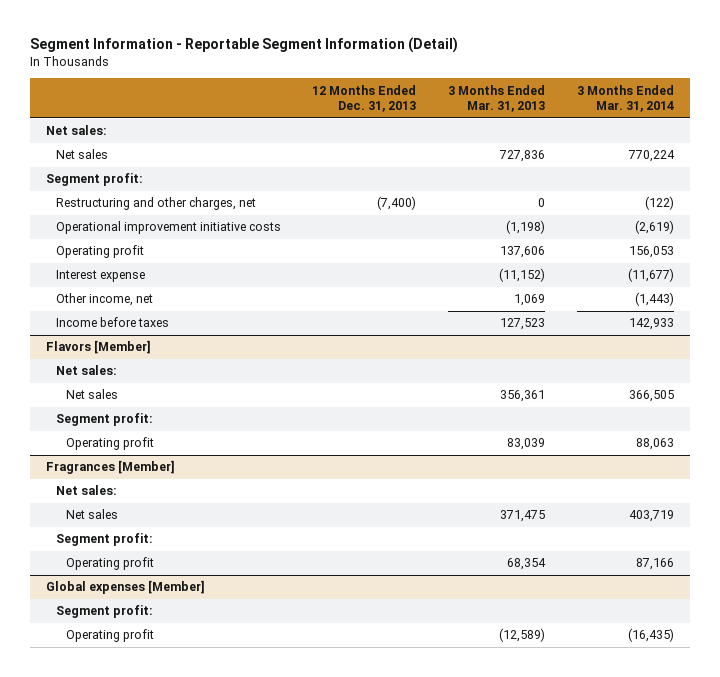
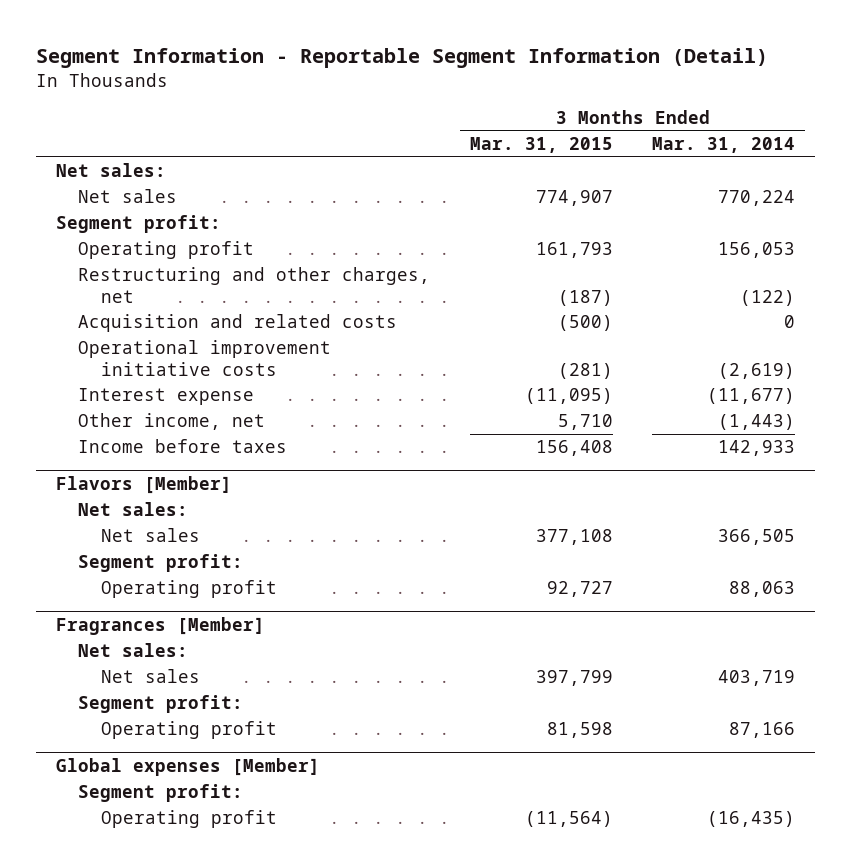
- | 12 Months Ended Dec. 31, 2013 | 3 Months Ended Mar. 31, 2013 | 3 Months Ended Mar. 31, 2014
+ | 3 Months Ended Mar. 31, 2015 | 3 Months Ended Mar. 31, 2014
moved up: Operating profit | 161,793 | 156,053
+ Acquisition and related costs | (500) | 0

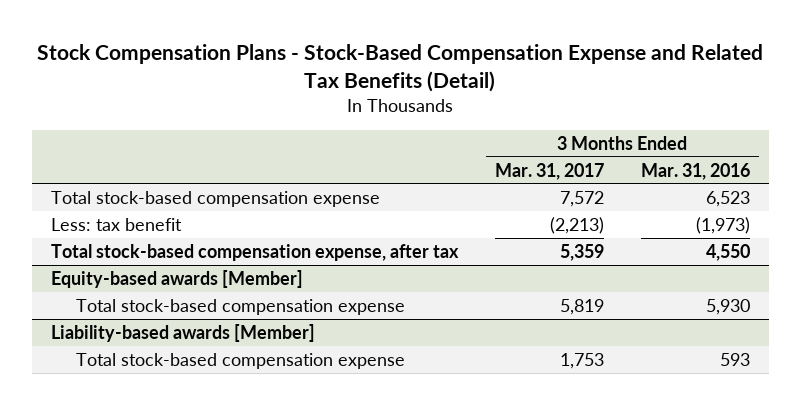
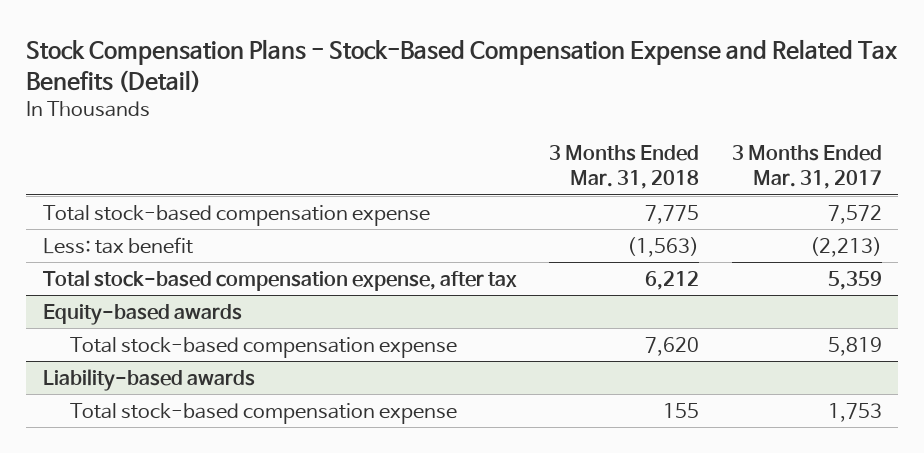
- | 3 Months Ended Mar. 31, 2017 | 3 Months Ended Mar. 31, 2016
+ | 3 Months Ended Mar. 31, 2018 | 3 Months Ended Mar. 31, 2017
- Equity-based awards [Member]
+ Equity-based awards
- Liability-based awards [Member]
+ Liability-based awards

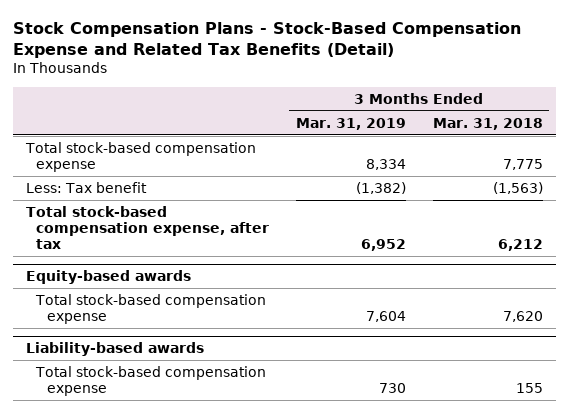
- | 3 Months Ended Mar. 31, 2018 | 3 Months Ended Mar. 31, 2017
+ | 3 Months Ended Mar. 31, 2019 | 3 Months Ended Mar. 31, 2018
- Less: tax benefit | (1,563) | (2,213)
+ Less: Tax benefit | (1,382) | (1,563)

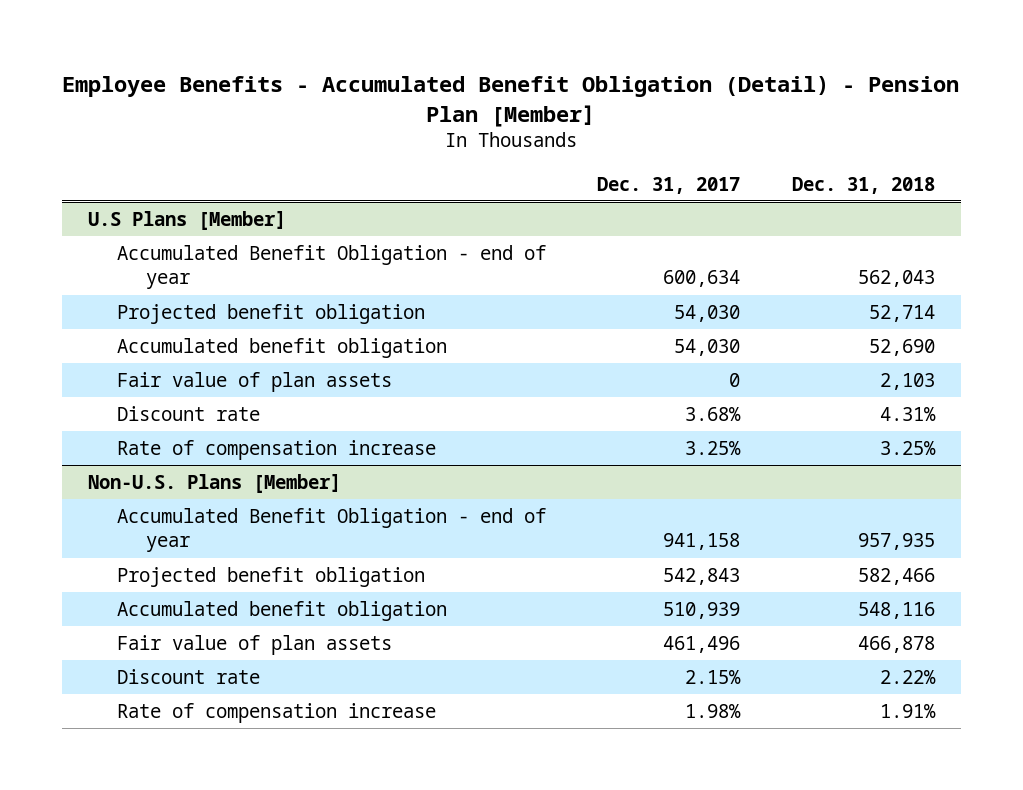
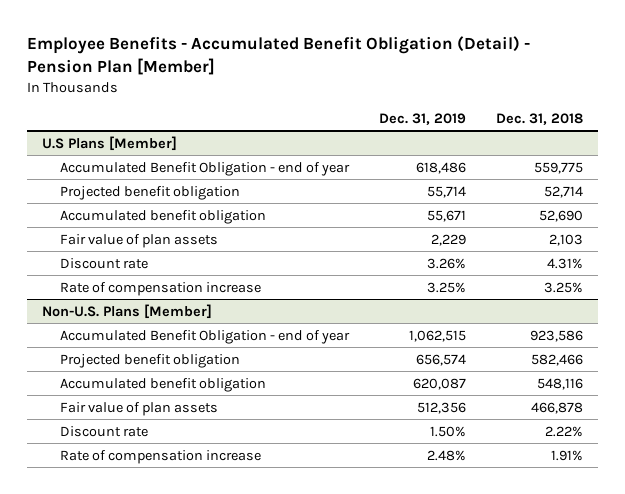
- | Dec. 31, 2017 | Dec. 31, 2018
+ | Dec. 31, 2019 | Dec. 31, 2018
@ U.S Plans [Member]
- Accumulated Benefit Obligation - end of year | 600,634 | 562,043
+ Accumulated Benefit Obligation - end of year | 618,486 | 559,775
@ Non-U.S. Plans [Member]
- Accumulated Benefit Obligation - end of year | 941,158 | 957,935
+ Accumulated Benefit Obligation - end of year | 1,062,515 | 923,586

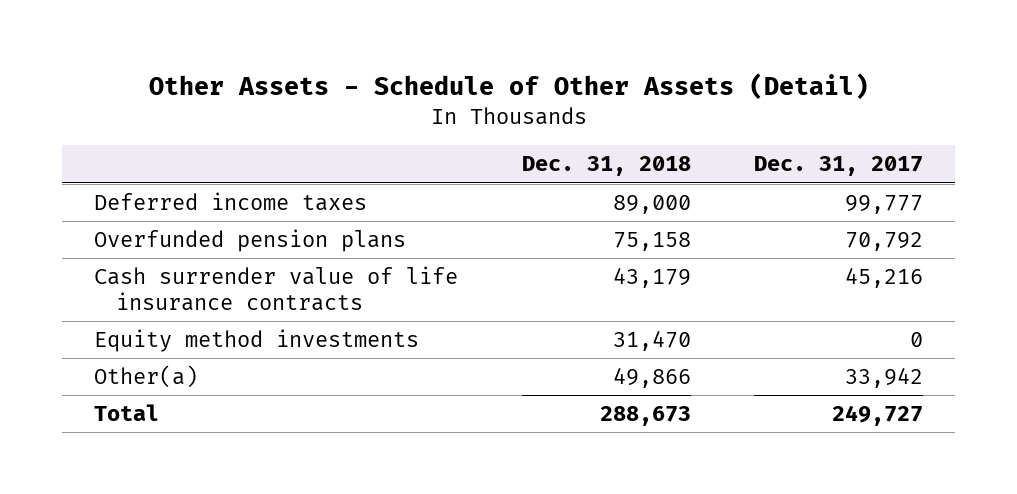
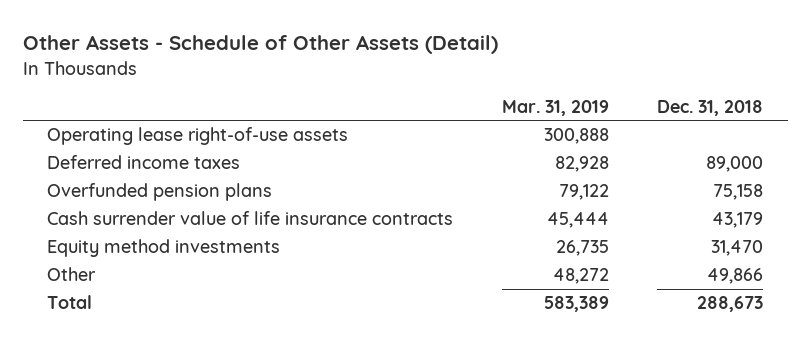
- | Dec. 31, 2018 | Dec. 31, 2017
+ | Mar. 31, 2019 | Dec. 31, 2018
+ Operating lease right-of-use assets | 300,888 |
- Other(a) | 49,866 | 33,942
+ Other | 48,272 | 49,866

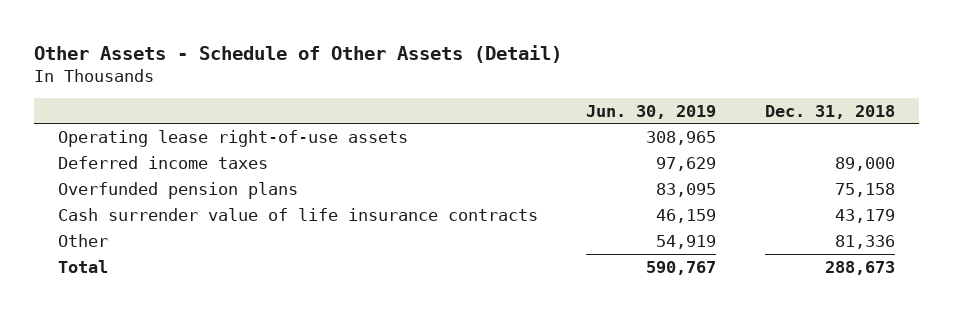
- | Mar. 31, 2019 | Dec. 31, 2018
+ | Jun. 30, 2019 | Dec. 31, 2018
- Equity method investments | 26,735 | 31,470
- Other | 48,272 | 49,866
+ Other | 54,919 | 81,336

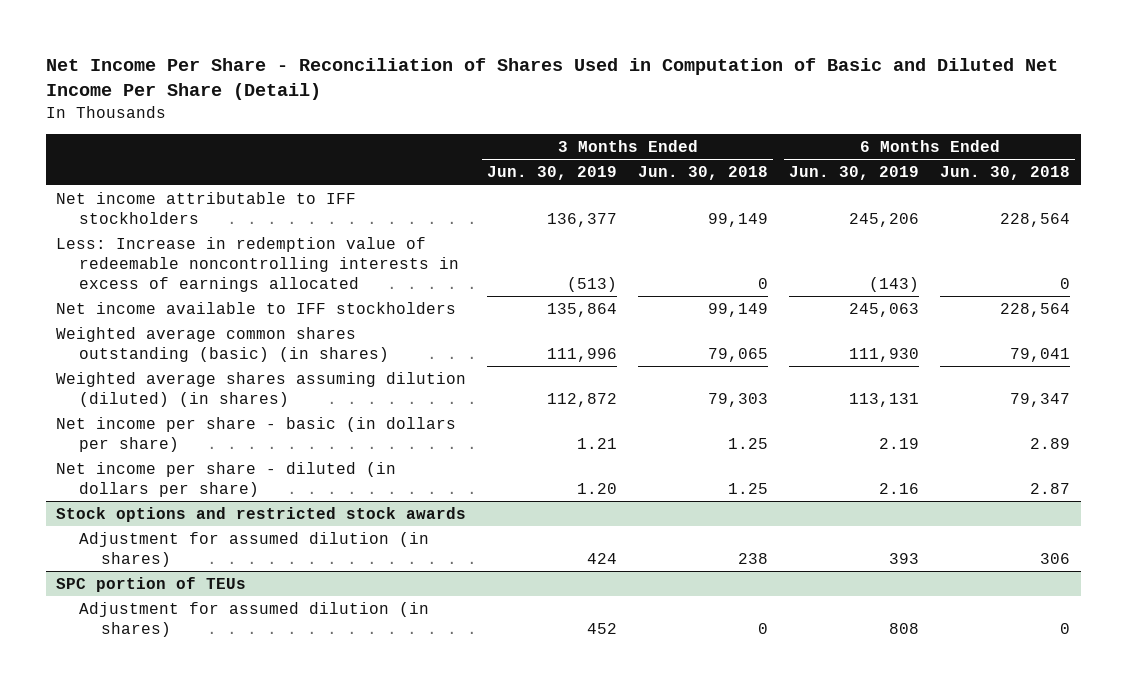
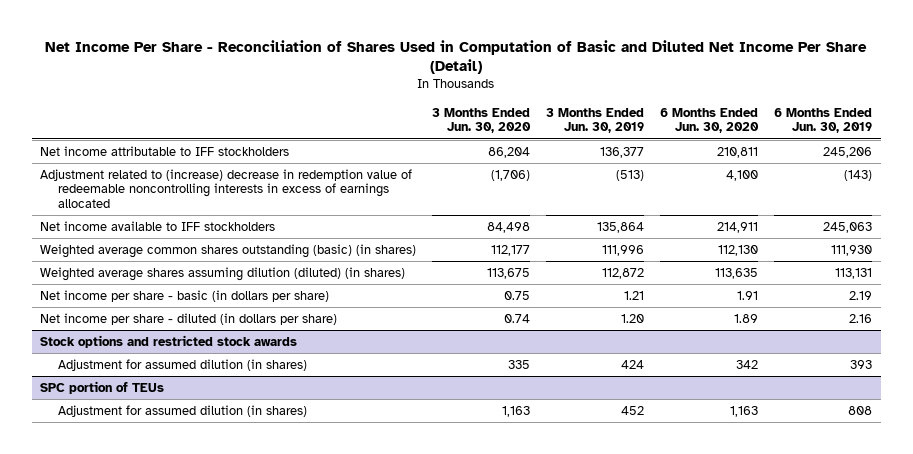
- | 3 Months Ended Jun. 30, 2019 | 3 Months Ended Jun. 30, 2018 | 6 Months Ended Jun. 30, 2019 | 6 Months Ended Jun. 30, 2018
+ | 3 Months Ended Jun. 30, 2020 | 3 Months Ended Jun. 30, 2019 | 6 Months Ended Jun. 30, 2020 | 6 Months Ended Jun. 30, 2019
- Less: Increase in redemption value of redeemable noncontrolling interests in excess of earnings allocated | (513) | 0 | (143) | 0
+ Adjustment related to (increase) decrease in redemption value of redeemable noncontrolling interests in excess of earnings allocated | (1,706) | (513) | 4,100 | (143)

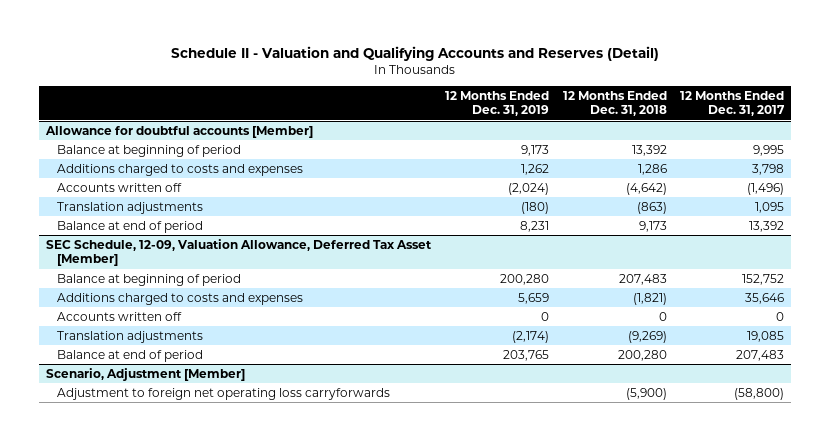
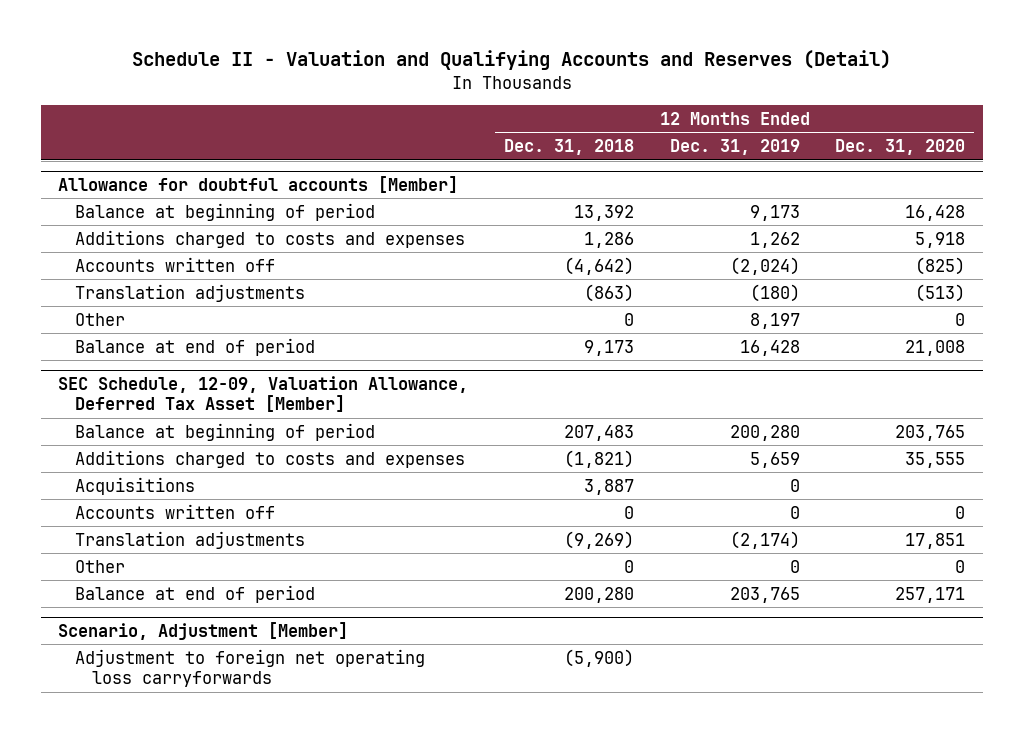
- | 12 Months Ended Dec. 31, 2019 | 12 Months Ended Dec. 31, 2018 | 12 Months Ended Dec. 31, 2017
+ | 12 Months Ended Dec. 31, 2018 | 12 Months Ended Dec. 31, 2019 | 12 Months Ended Dec. 31, 2020
@ Allowance for doubtful accounts [Member]
- Balance at end of period | 8,231 | 9,173 | 13,392
+ Other | 0 | 8,197 | 0
+ Balance at end of period | 9,173 | 16,428 | 21,008
@ SEC Schedule, 12-09, Valuation Allowance, Deferred Tax Asset [Member]
+ Acquisitions | 3,887 | 0 |
+ Other | 0 | 0 | 0

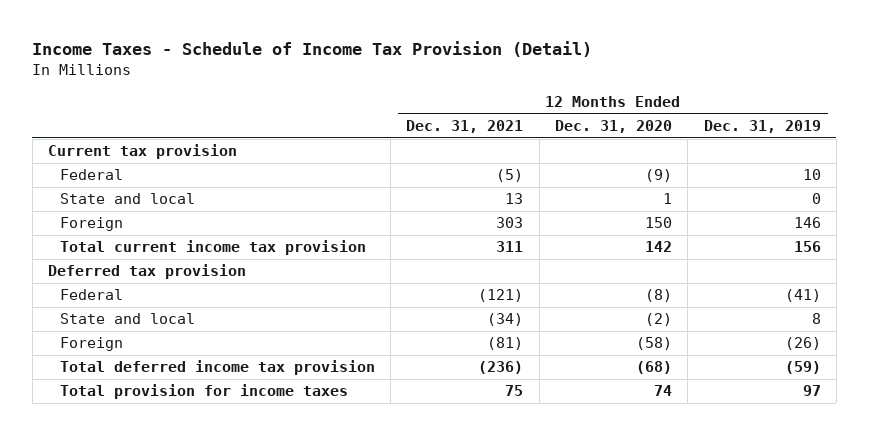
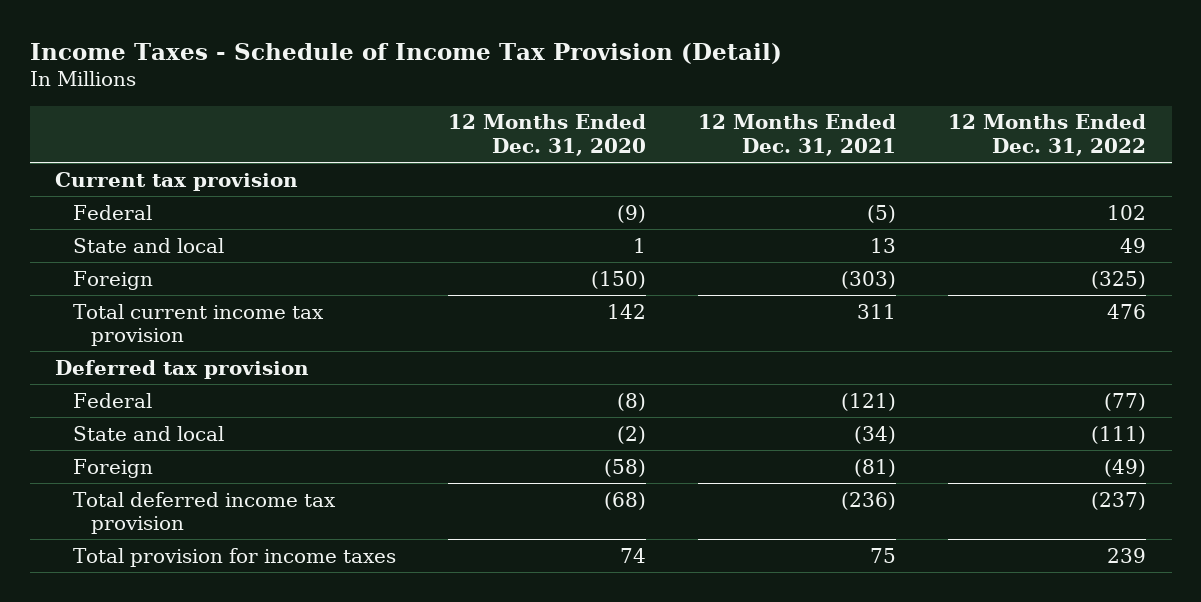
- | 12 Months Ended Dec. 31, 2021 | 12 Months Ended Dec. 31, 2020 | 12 Months Ended Dec. 31, 2019
+ | 12 Months Ended Dec. 31, 2020 | 12 Months Ended Dec. 31, 2021 | 12 Months Ended Dec. 31, 2022
- Foreign | 303 | 150 | 146
+ Foreign | (150) | (303) | (325)

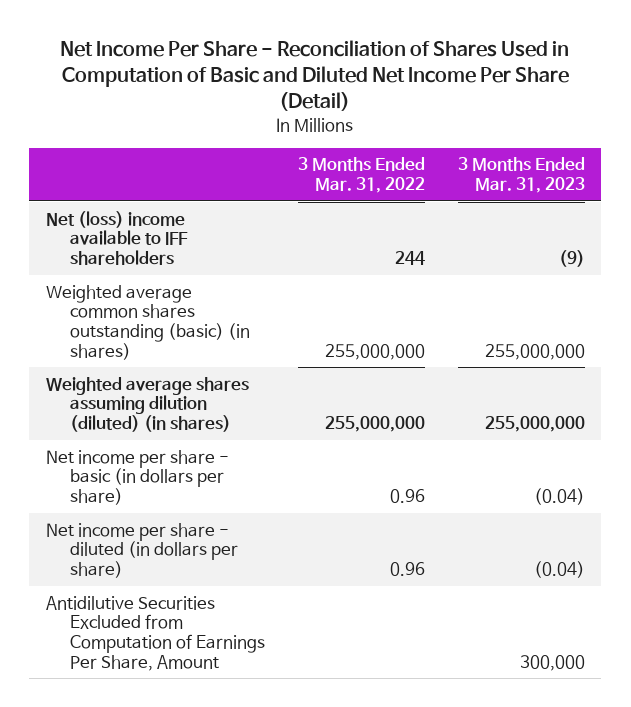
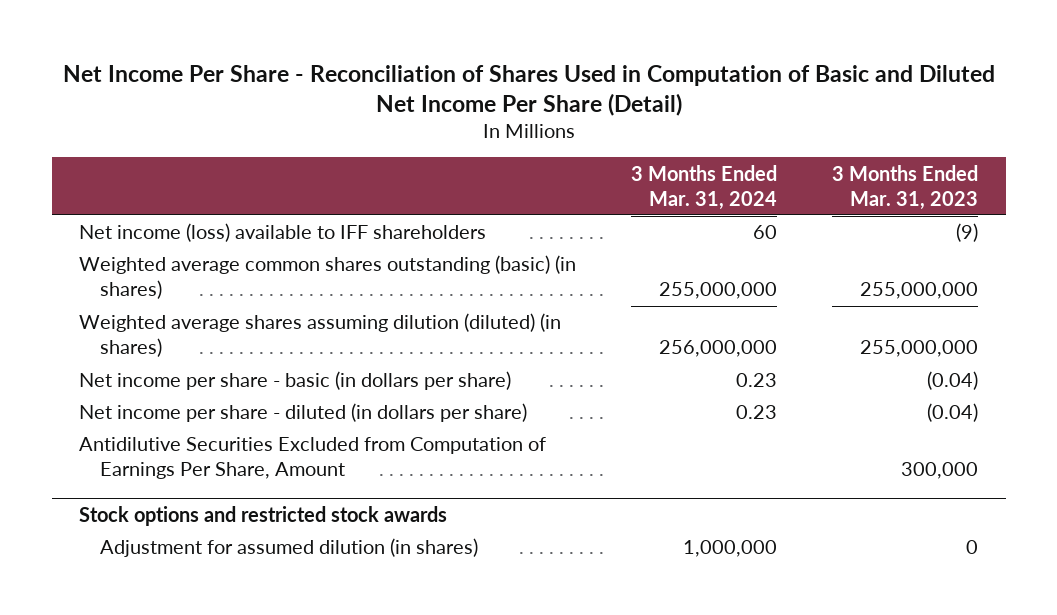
- | 3 Months Ended Mar. 31, 2022 | 3 Months Ended Mar. 31, 2023
+ | 3 Months Ended Mar. 31, 2024 | 3 Months Ended Mar. 31, 2023
- Net (loss) income available to IFF shareholders | 244 | (9)
+ Net income (loss) available to IFF shareholders | 60 | (9)
+ Stock options and restricted stock awards
+ Adjustment for assumed dilution (in shares) | 1,000,000 | 0

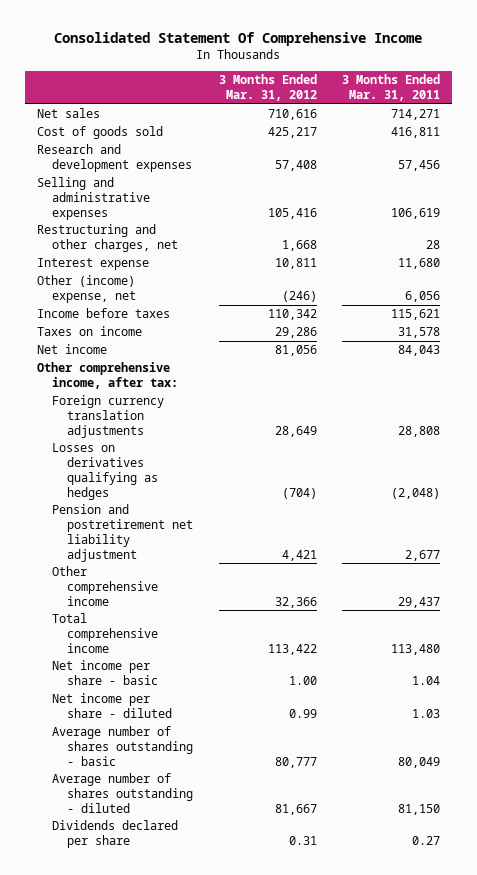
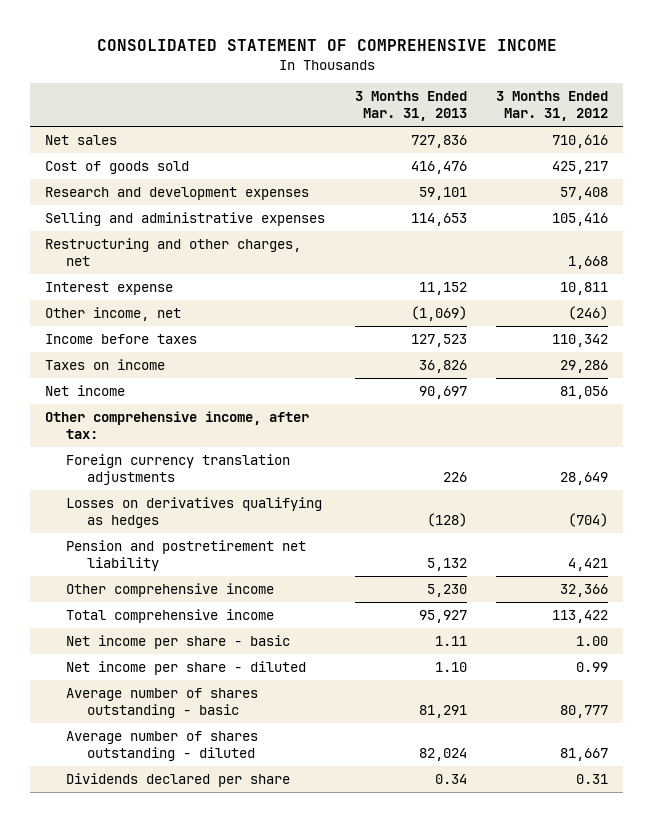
- Consolidated Statement Of Comprehensive Income
+ CONSOLIDATED STATEMENT OF COMPREHENSIVE INCOME
- | 3 Months Ended Mar. 31, 2012 | 3 Months Ended Mar. 31, 2011
+ | 3 Months Ended Mar. 31, 2013 | 3 Months Ended Mar. 31, 2012
- Other (income) expense, net | (246) | 6,056
+ Other income, net | (1,069) | (246)
- Pension and postretirement net liability adjustment | 4,421 | 2,677
+ Pension and postretirement net liability | 5,132 | 4,421

